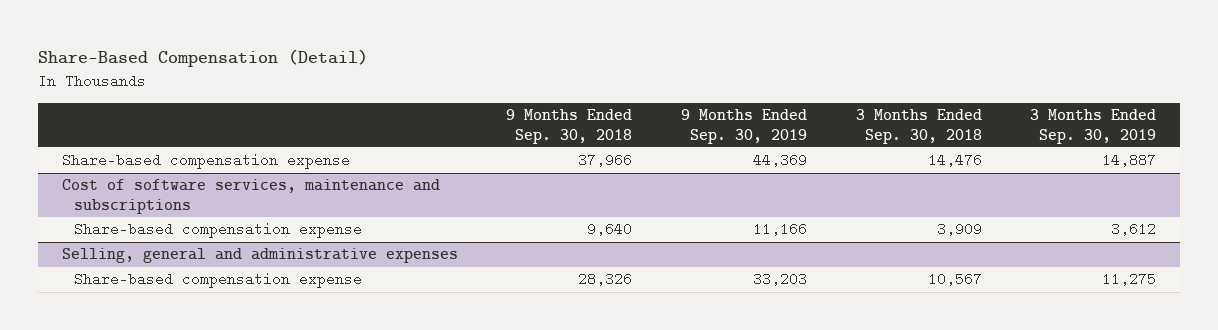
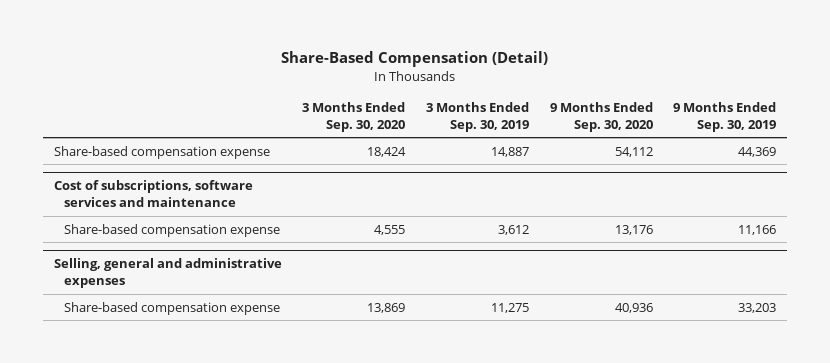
- | 9 Months Ended Sep. 30, 2018 | 9 Months Ended Sep. 30, 2019 | 3 Months Ended Sep. 30, 2018 | 3 Months Ended Sep. 30, 2019
+ | 3 Months Ended Sep. 30, 2020 | 3 Months Ended Sep. 30, 2019 | 9 Months Ended Sep. 30, 2020 | 9 Months Ended Sep. 30, 2019
- Cost of software services, maintenance and subscriptions
+ Cost of subscriptions, software services and maintenance

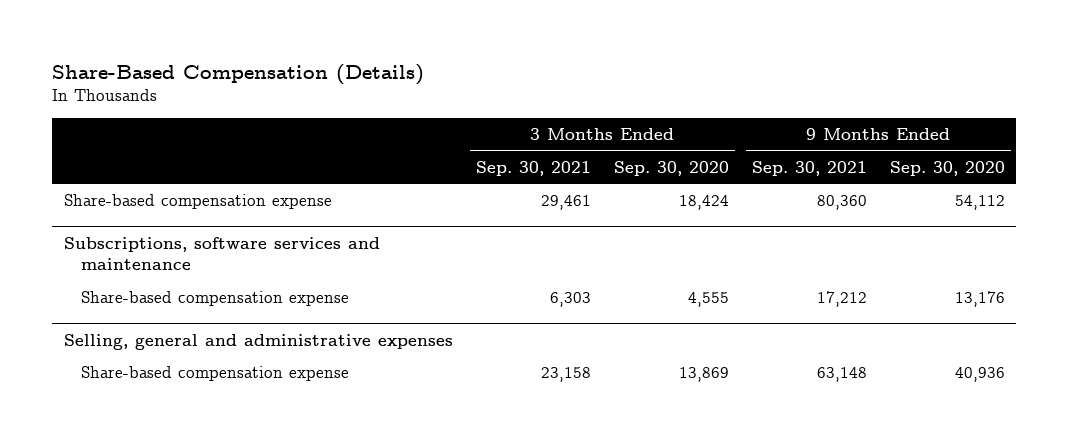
- Share-Based Compensation (Detail)
+ Share-Based Compensation (Details)
- | 3 Months Ended Sep. 30, 2020 | 3 Months Ended Sep. 30, 2019 | 9 Months Ended Sep. 30, 2020 | 9 Months Ended Sep. 30, 2019
+ | 3 Months Ended Sep. 30, 2021 | 3 Months Ended Sep. 30, 2020 | 9 Months Ended Sep. 30, 2021 | 9 Months Ended Sep. 30, 2020
- Cost of subscriptions, software services and maintenance
+ Subscriptions, software services and maintenance

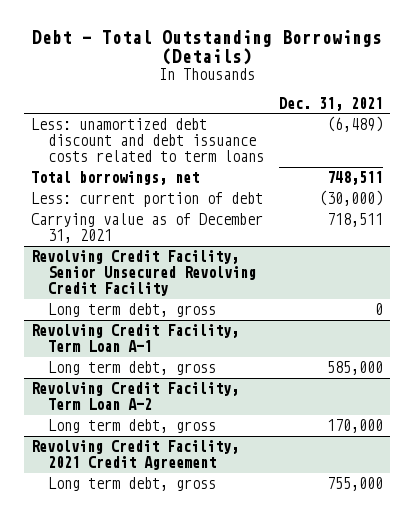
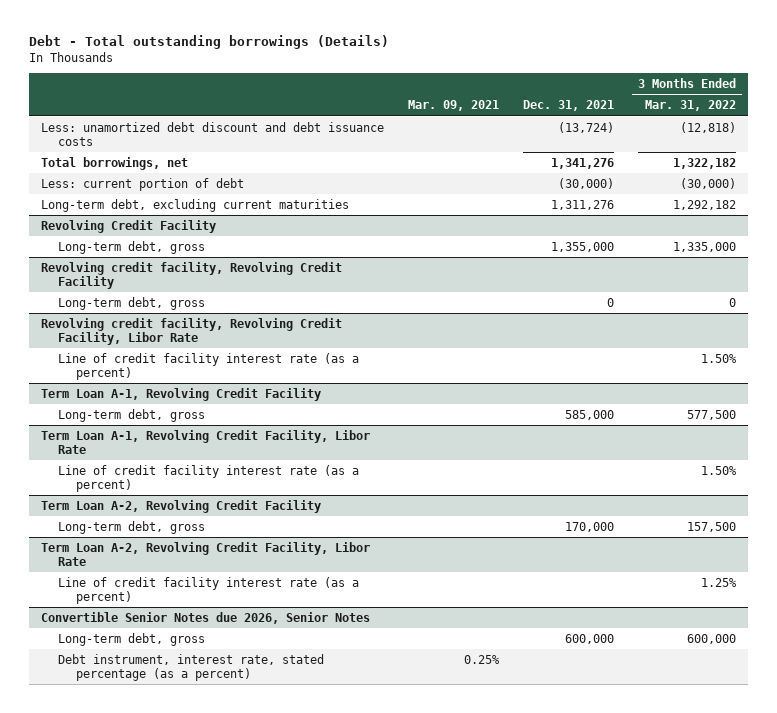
- Debt - Total Outstanding Borrowings (Details)
+ Debt - Total outstanding borrowings (Details)
- | Dec. 31, 2021
+ | Mar. 09, 2021 | Dec. 31, 2021 | 3 Months Ended Mar. 31, 2022
- Less: unamortized debt discount and debt issuance costs related to term loans | (6,489)
- Total borrowings, net | 748,511
+ Less: unamortized debt discount and debt issuance costs | | (13,724) | (12,818)
+ Total borrowings, net | | 1,341,276 | 1,322,182
- Carrying value as of December 31, 2021 | 718,511
- Revolving Credit Facility, Senior Unsecured Revolving Credit Facility
- Long term debt, gross | 0
- Revolving Credit Facility, Term Loan A-1
- Long term debt, gross | 585,000
- Revolving Credit Facility, Term Loan A-2
- Long term debt, gross | 170,000
- Revolving Credit Facility, 2021 Credit Agreement
- Long term debt, gross | 755,000
+ Long-term debt, excluding current maturities | | 1,311,276 | 1,292,182
+ Revolving Credit Facility
+ Long-term debt, gross | | 1,355,000 | 1,335,000
+ Revolving credit facility, Revolving Credit Facility
+ Long-term debt, gross | | 0 | 0
+ Revolving credit facility, Revolving Credit Facility, Libor Rate
+ Line of credit facility interest rate (as a percent) | | | 1.50%
+ Term Loan A-1, Revolving Credit Facility
+ Long-term debt, gross | | 585,000 | 577,500
+ Term Loan A-1, Revolving Credit Facility, Libor Rate
+ Line of credit facility interest rate (as a percent) | | | 1.50%
+ Term Loan A-2, Revolving Credit Facility
+ Long-term debt, gross | | 170,000 | 157,500
+ Term Loan A-2, Revolving Credit Facility, Libor Rate
+ Line of credit facility interest rate (as a percent) | | | 1.25%
+ Convertible Senior Notes due 2026, Senior Notes
+ Long-term debt, gross | | 600,000 | 600,000
+ Debt instrument, interest rate, stated percentage (as a percent) | 0.25% | |

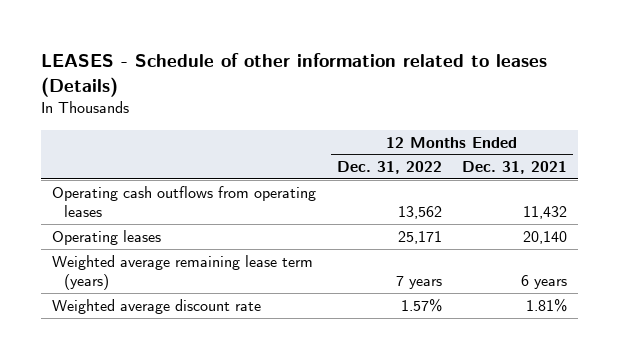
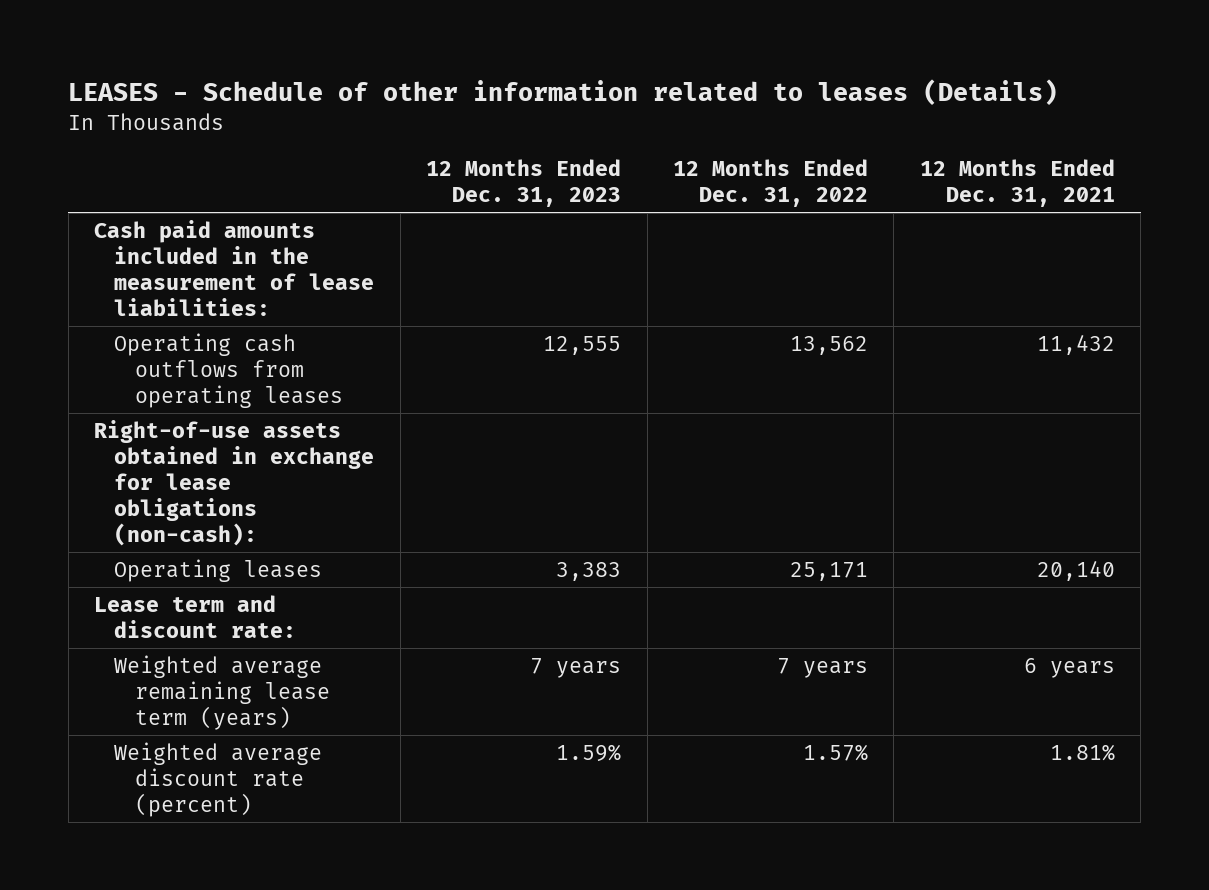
- | 12 Months Ended Dec. 31, 2022 | 12 Months Ended Dec. 31, 2021
+ | 12 Months Ended Dec. 31, 2023 | 12 Months Ended Dec. 31, 2022 | 12 Months Ended Dec. 31, 2021
+ Cash paid amounts included in the measurement of lease liabilities:
+ Right-of-use assets obtained in exchange for lease obligations (non-cash):
+ Lease term and discount rate:
- Weighted average discount rate | 1.57% | 1.81%
+ Weighted average discount rate (percent) | 1.59% | 1.57% | 1.81%

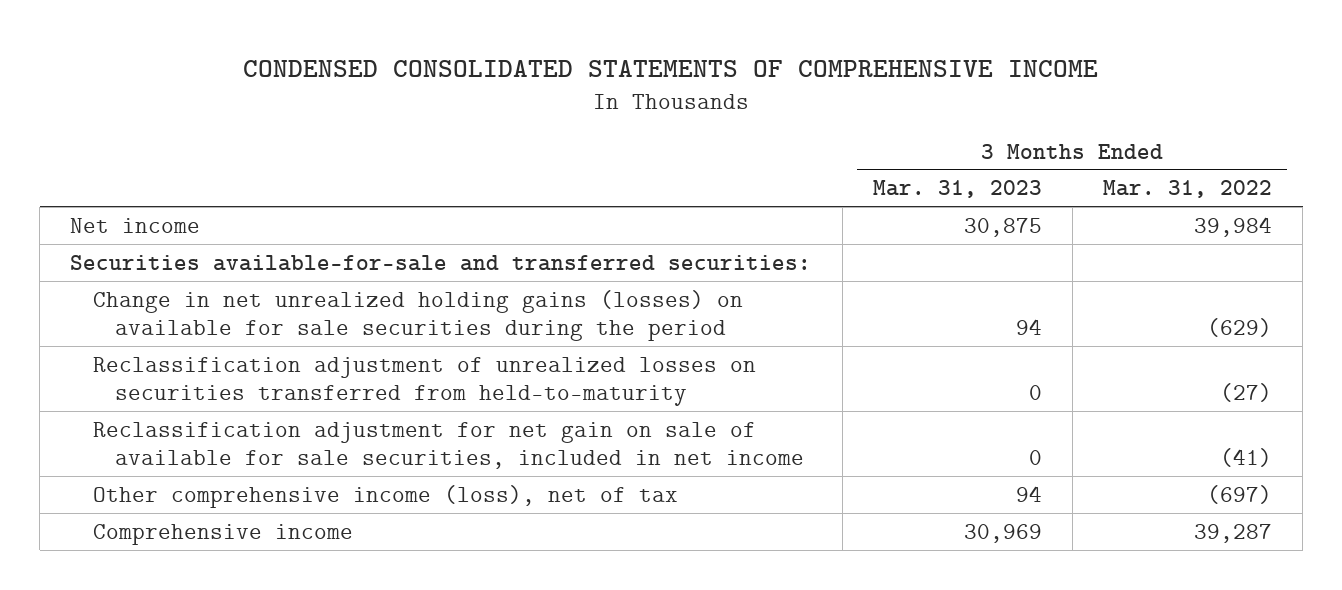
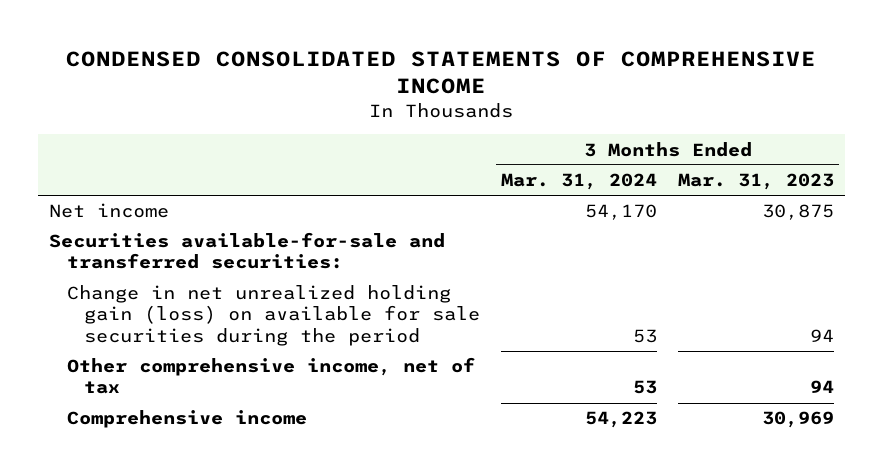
- | 3 Months Ended Mar. 31, 2023 | 3 Months Ended Mar. 31, 2022
+ | 3 Months Ended Mar. 31, 2024 | 3 Months Ended Mar. 31, 2023
- Change in net unrealized holding gains (losses) on available for sale securities during the period | 94 | (629)
- Reclassification adjustment of unrealized losses on securities transferred from held-to-maturity | 0 | (27)
- Reclassification adjustment for net gain on sale of available for sale securities, included in net income | 0 | (41)
- Other comprehensive income (loss), net of tax | 94 | (697)
+ Change in net unrealized holding gain (loss) on available for sale securities during the period | 53 | 94
+ Other comprehensive income, net of tax | 53 | 94

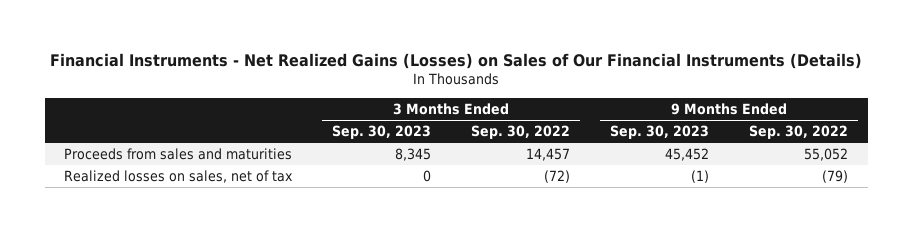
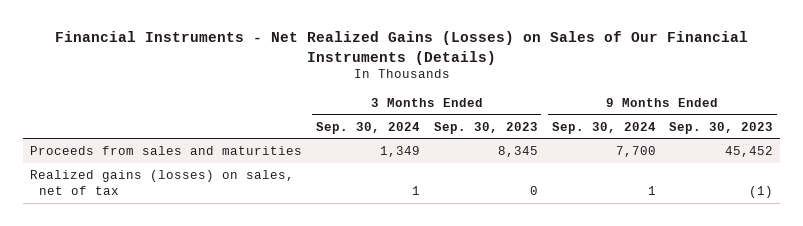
- | 3 Months Ended Sep. 30, 2023 | 3 Months Ended Sep. 30, 2022 | 9 Months Ended Sep. 30, 2023 | 9 Months Ended Sep. 30, 2022
+ | 3 Months Ended Sep. 30, 2024 | 3 Months Ended Sep. 30, 2023 | 9 Months Ended Sep. 30, 2024 | 9 Months Ended Sep. 30, 2023
- Realized losses on sales, net of tax | 0 | (72) | (1) | (79)
+ Realized gains (losses) on sales, net of tax | 1 | 0 | 1 | (1)

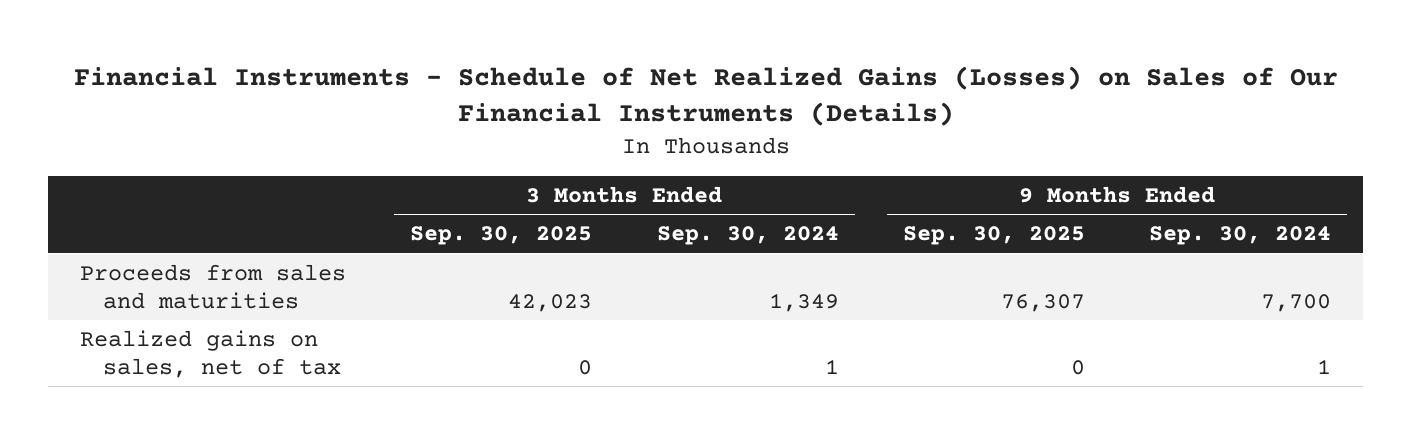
- Financial Instruments - Net Realized Gains (Losses) on Sales of Our Financial Instruments (Details)
+ Financial Instruments - Schedule of Net Realized Gains (Losses) on Sales of Our Financial Instruments (Details)
- | 3 Months Ended Sep. 30, 2024 | 3 Months Ended Sep. 30, 2023 | 9 Months Ended Sep. 30, 2024 | 9 Months Ended Sep. 30, 2023
+ | 3 Months Ended Sep. 30, 2025 | 3 Months Ended Sep. 30, 2024 | 9 Months Ended Sep. 30, 2025 | 9 Months Ended Sep. 30, 2024
- Realized gains (losses) on sales, net of tax | 1 | 0 | 1 | (1)
+ Realized gains on sales, net of tax | 0 | 1 | 0 | 1

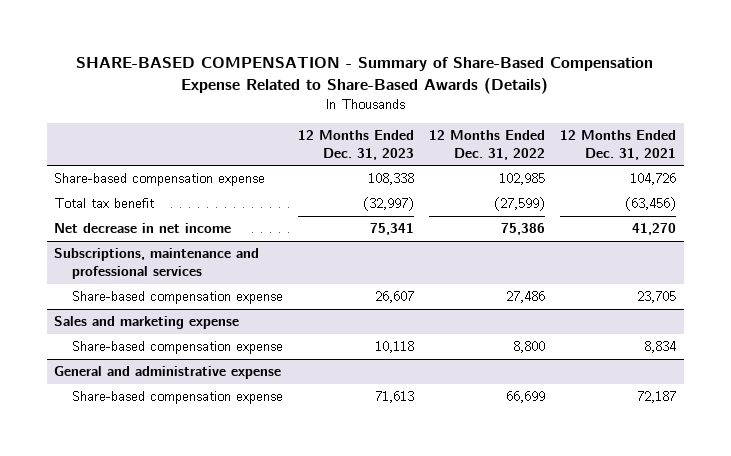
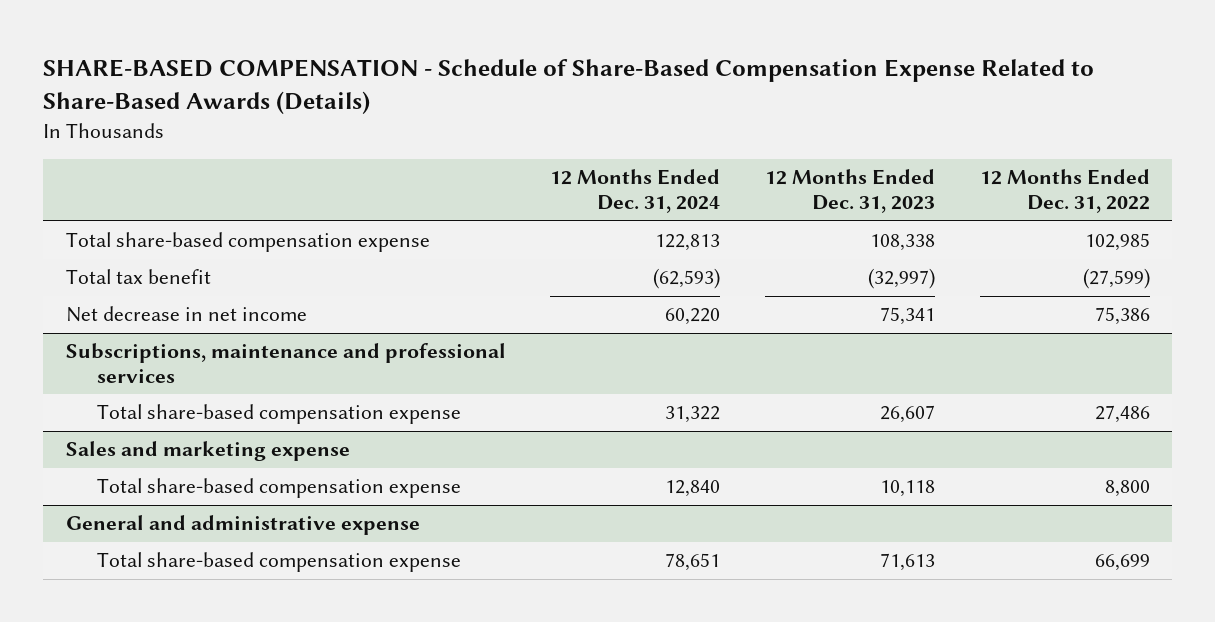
- SHARE-BASED COMPENSATION - Summary of Share-Based Compensation Expense Related to Share-Based Awards (Details)
+ SHARE-BASED COMPENSATION - Schedule of Share-Based Compensation Expense Related to Share-Based Awards (Details)
- | 12 Months Ended Dec. 31, 2023 | 12 Months Ended Dec. 31, 2022 | 12 Months Ended Dec. 31, 2021
+ | 12 Months Ended Dec. 31, 2024 | 12 Months Ended Dec. 31, 2023 | 12 Months Ended Dec. 31, 2022
- Share-based compensation expense | 108,338 | 102,985 | 104,726
+ Total share-based compensation expense | 122,813 | 108,338 | 102,985
@ Subscriptions, maintenance and professional services
- Share-based compensation expense | 26,607 | 27,486 | 23,705
+ Total share-based compensation expense | 31,322 | 26,607 | 27,486
@ Sales and marketing expense
- Share-based compensation expense | 10,118 | 8,800 | 8,834
+ Total share-based compensation expense | 12,840 | 10,118 | 8,800
@ General and administrative expense
- Share-based compensation expense | 71,613 | 66,699 | 72,187
+ Total share-based compensation expense | 78,651 | 71,613 | 66,699

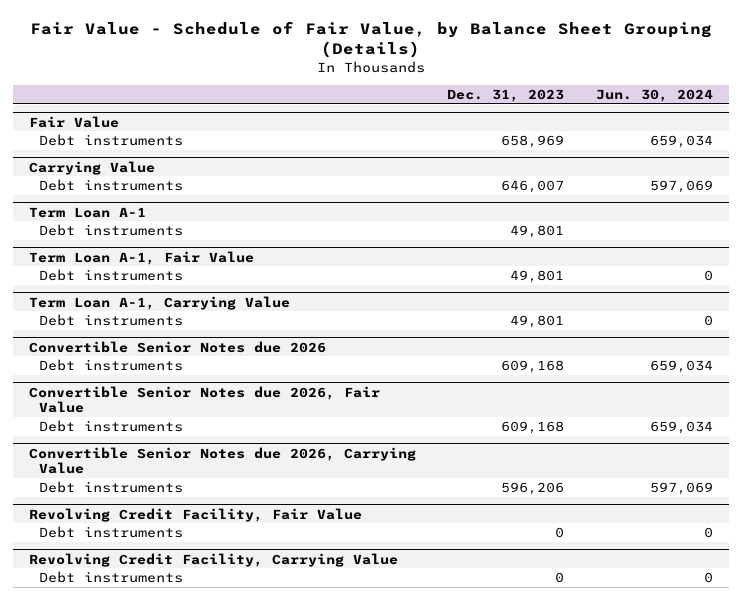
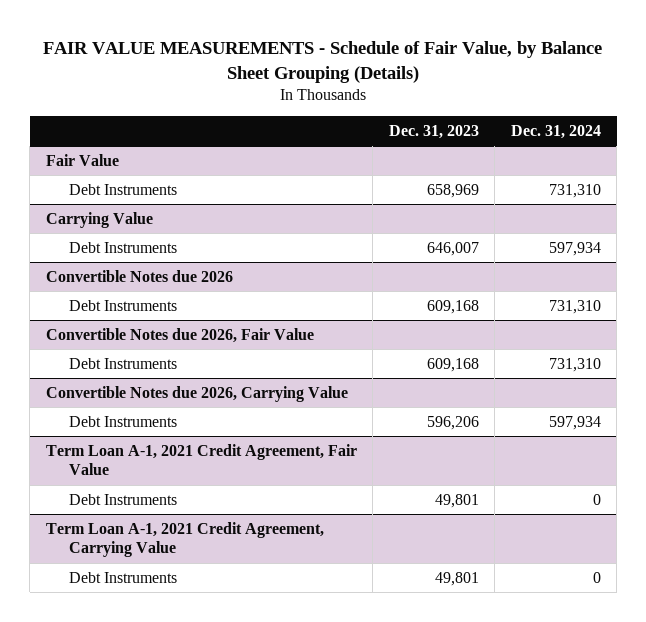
- Fair Value - Schedule of Fair Value, by Balance Sheet Grouping (Details)
+ FAIR VALUE MEASUREMENTS - Schedule of Fair Value, by Balance Sheet Grouping (Details)
- | Dec. 31, 2023 | Jun. 30, 2024
+ | Dec. 31, 2023 | Dec. 31, 2024
@ Fair Value
- Debt instruments | 658,969 | 659,034
+ Debt Instruments | 658,969 | 731,310
@ Carrying Value
- Debt instruments | 646,007 | 597,069
- Term Loan A-1
- Debt instruments | 49,801 |
- Term Loan A-1, Fair Value
- Debt instruments | 49,801 | 0
- Term Loan A-1, Carrying Value
- Debt instruments | 49,801 | 0
- Convertible Senior Notes due 2026
- Debt instruments | 609,168 | 659,034
- Convertible Senior Notes due 2026, Fair Value
- Debt instruments | 609,168 | 659,034
- Convertible Senior Notes due 2026, Carrying Value
- Debt instruments | 596,206 | 597,069
- Revolving Credit Facility, Fair Value
- Debt instruments | 0 | 0
- Revolving Credit Facility, Carrying Value
- Debt instruments | 0 | 0
@ Carrying Value
+ Debt Instruments | 646,007 | 597,934
+ Convertible Notes due 2026
+ Debt Instruments | 609,168 | 731,310
+ Convertible Notes due 2026, Fair Value
+ Debt Instruments | 609,168 | 731,310
+ Convertible Notes due 2026, Carrying Value
+ Debt Instruments | 596,206 | 597,934
+ Term Loan A-1, 2021 Credit Agreement, Fair Value
+ Debt Instruments | 49,801 | 0
+ Term Loan A-1, 2021 Credit Agreement, Carrying Value
+ Debt Instruments | 49,801 | 0

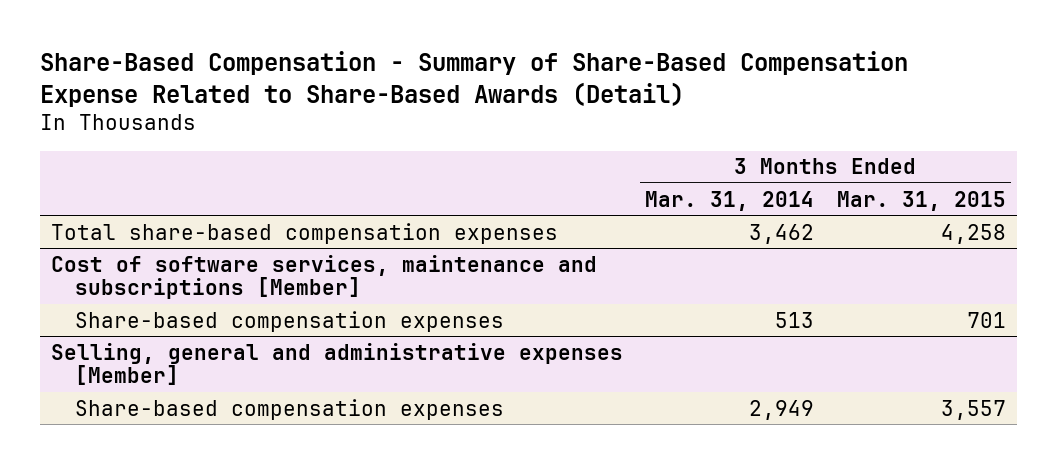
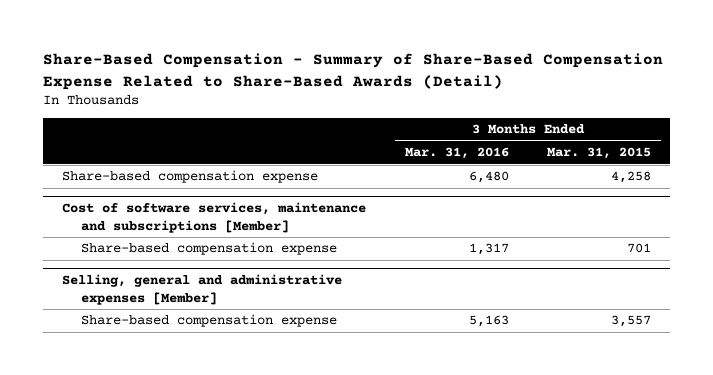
- | 3 Months Ended Mar. 31, 2014 | 3 Months Ended Mar. 31, 2015
+ | 3 Months Ended Mar. 31, 2016 | 3 Months Ended Mar. 31, 2015
- Total share-based compensation expenses | 3,462 | 4,258
+ Share-based compensation expense | 6,480 | 4,258
@ Cost of software services, maintenance and subscriptions [Member]
- Share-based compensation expenses | 513 | 701
+ Share-based compensation expense | 1,317 | 701
@ Selling, general and administrative expenses [Member]
- Share-based compensation expenses | 2,949 | 3,557
+ Share-based compensation expense | 5,163 | 3,557

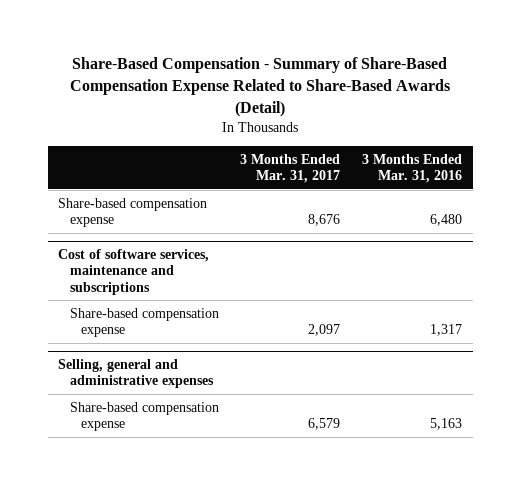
- | 3 Months Ended Mar. 31, 2016 | 3 Months Ended Mar. 31, 2015
+ | 3 Months Ended Mar. 31, 2017 | 3 Months Ended Mar. 31, 2016
- Cost of software services, maintenance and subscriptions [Member]
+ Cost of software services, maintenance and subscriptions
- Selling, general and administrative expenses [Member]
+ Selling, general and administrative expenses

